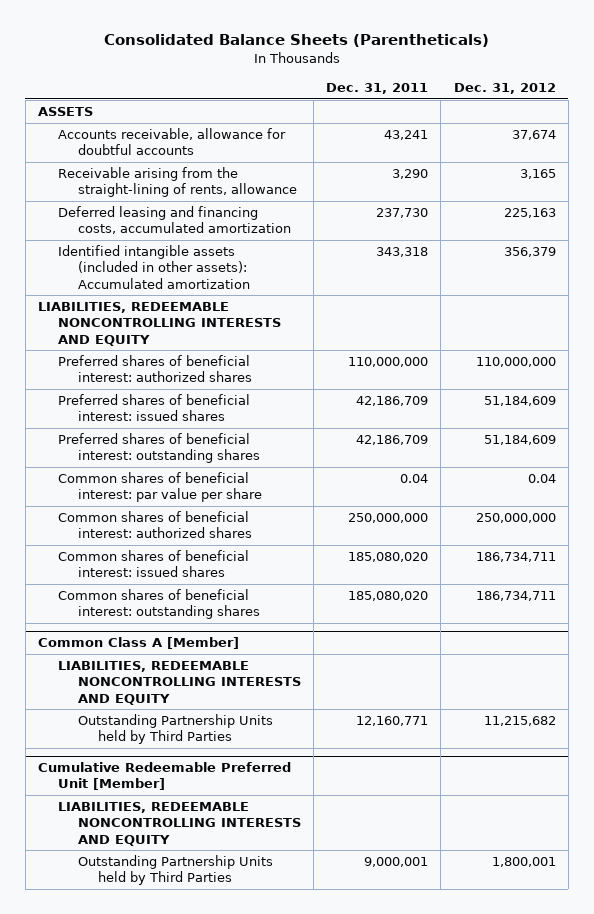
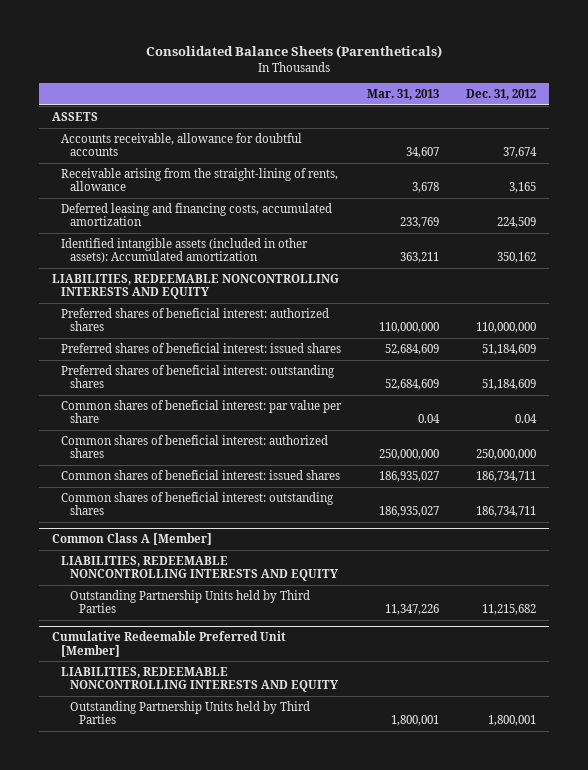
- | Dec. 31, 2011 | Dec. 31, 2012
+ | Mar. 31, 2013 | Dec. 31, 2012
- Deferred leasing and financing costs, accumulated amortization | 237,730 | 225,163
- Identified intangible assets (included in other assets): Accumulated amortization | 343,318 | 356,379
+ Deferred leasing and financing costs, accumulated amortization | 233,769 | 224,509
+ Identified intangible assets (included in other assets): Accumulated amortization | 363,211 | 350,162

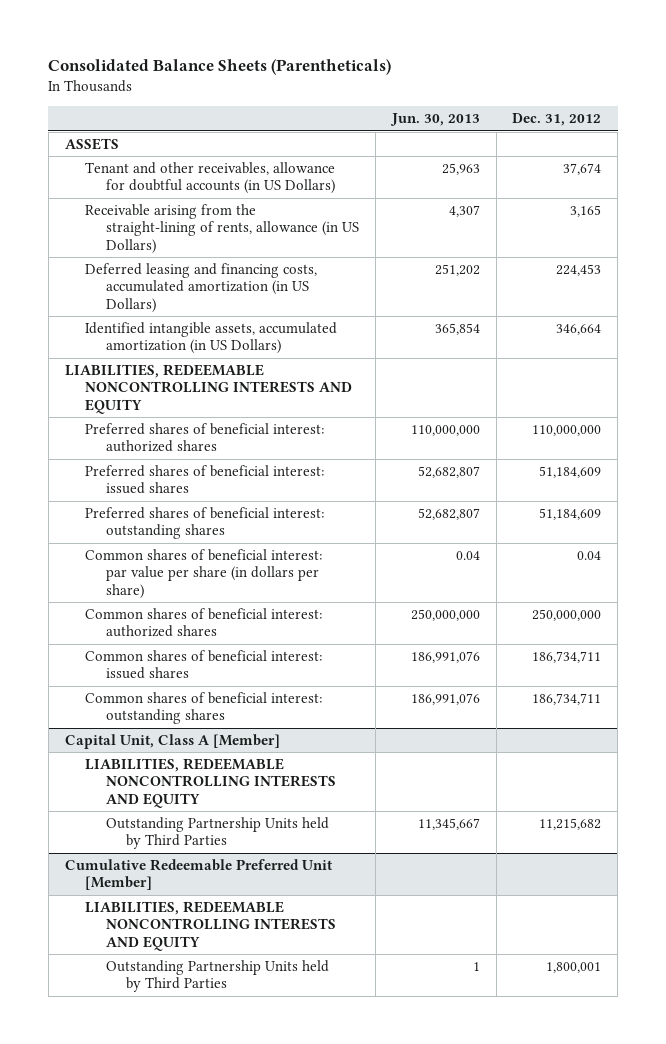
- | Mar. 31, 2013 | Dec. 31, 2012
+ | Jun. 30, 2013 | Dec. 31, 2012
- Accounts receivable, allowance for doubtful accounts | 34,607 | 37,674
- Receivable arising from the straight-lining of rents, allowance | 3,678 | 3,165
- Deferred leasing and financing costs, accumulated amortization | 233,769 | 224,509
- Identified intangible assets (included in other assets): Accumulated amortization | 363,211 | 350,162
+ Tenant and other receivables, allowance for doubtful accounts (in US Dollars) | 25,963 | 37,674
+ Receivable arising from the straight-lining of rents, allowance (in US Dollars) | 4,307 | 3,165
+ Deferred leasing and financing costs, accumulated amortization (in US Dollars) | 251,202 | 224,453
+ Identified intangible assets, accumulated amortization (in US Dollars) | 365,854 | 346,664
- Common shares of beneficial interest: par value per share | 0.04 | 0.04
+ Common shares of beneficial interest: par value per share (in dollars per share) | 0.04 | 0.04
- Common Class A [Member]
+ Capital Unit, Class A [Member]

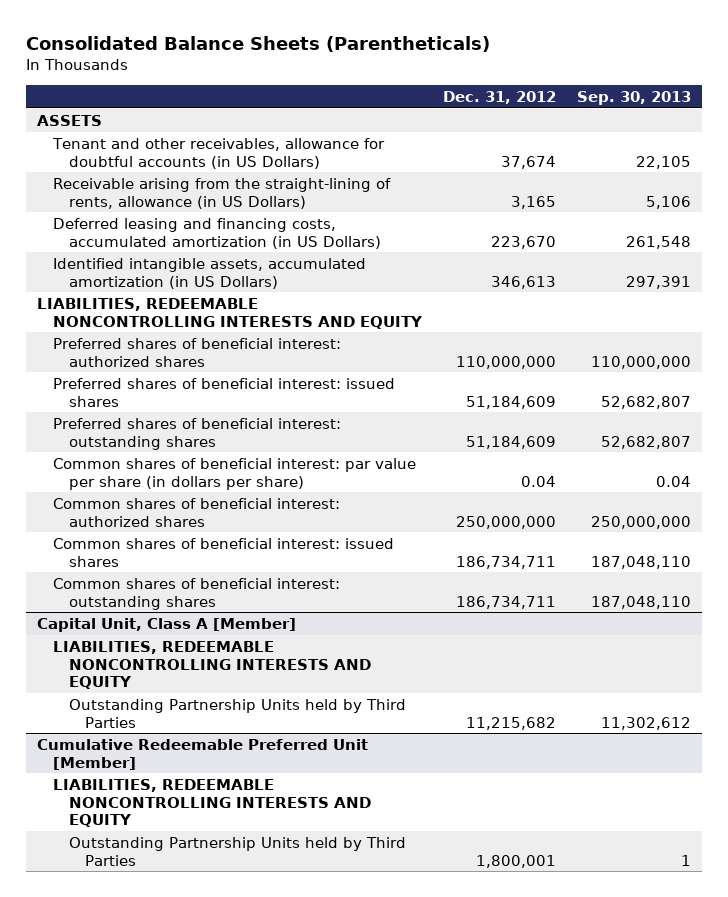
- | Jun. 30, 2013 | Dec. 31, 2012
+ | Dec. 31, 2012 | Sep. 30, 2013
- Deferred leasing and financing costs, accumulated amortization (in US Dollars) | 251,202 | 224,453
- Identified intangible assets, accumulated amortization (in US Dollars) | 365,854 | 346,664
+ Deferred leasing and financing costs, accumulated amortization (in US Dollars) | 223,670 | 261,548
+ Identified intangible assets, accumulated amortization (in US Dollars) | 346,613 | 297,391

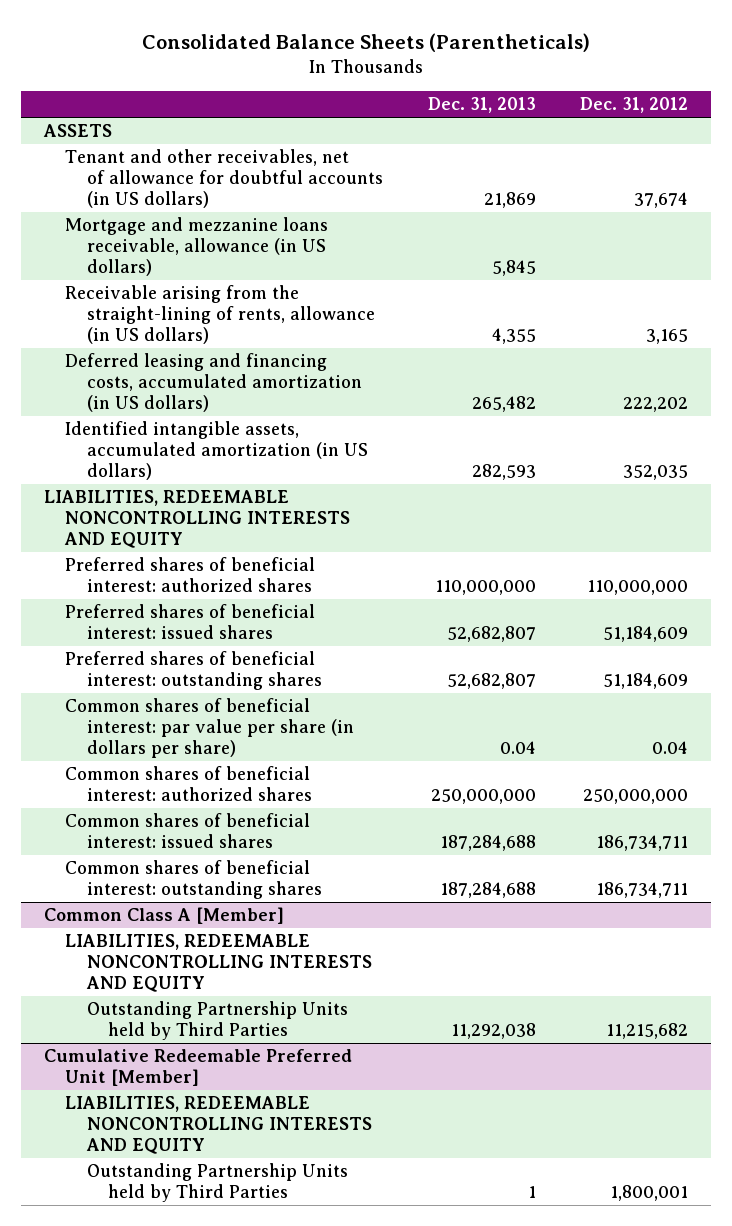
- | Dec. 31, 2012 | Sep. 30, 2013
+ | Dec. 31, 2013 | Dec. 31, 2012
- Tenant and other receivables, allowance for doubtful accounts (in US Dollars) | 37,674 | 22,105
- Receivable arising from the straight-lining of rents, allowance (in US Dollars) | 3,165 | 5,106
- Deferred leasing and financing costs, accumulated amortization (in US Dollars) | 223,670 | 261,548
- Identified intangible assets, accumulated amortization (in US Dollars) | 346,613 | 297,391
+ Tenant and other receivables, net of allowance for doubtful accounts (in US dollars) | 21,869 | 37,674
+ Mortgage and mezzanine loans receivable, allowance (in US dollars) | 5,845 |
+ Receivable arising from the straight-lining of rents, allowance (in US dollars) | 4,355 | 3,165
+ Deferred leasing and financing costs, accumulated amortization (in US dollars) | 265,482 | 222,202
+ Identified intangible assets, accumulated amortization (in US dollars) | 282,593 | 352,035
- Capital Unit, Class A [Member]
+ Common Class A [Member]

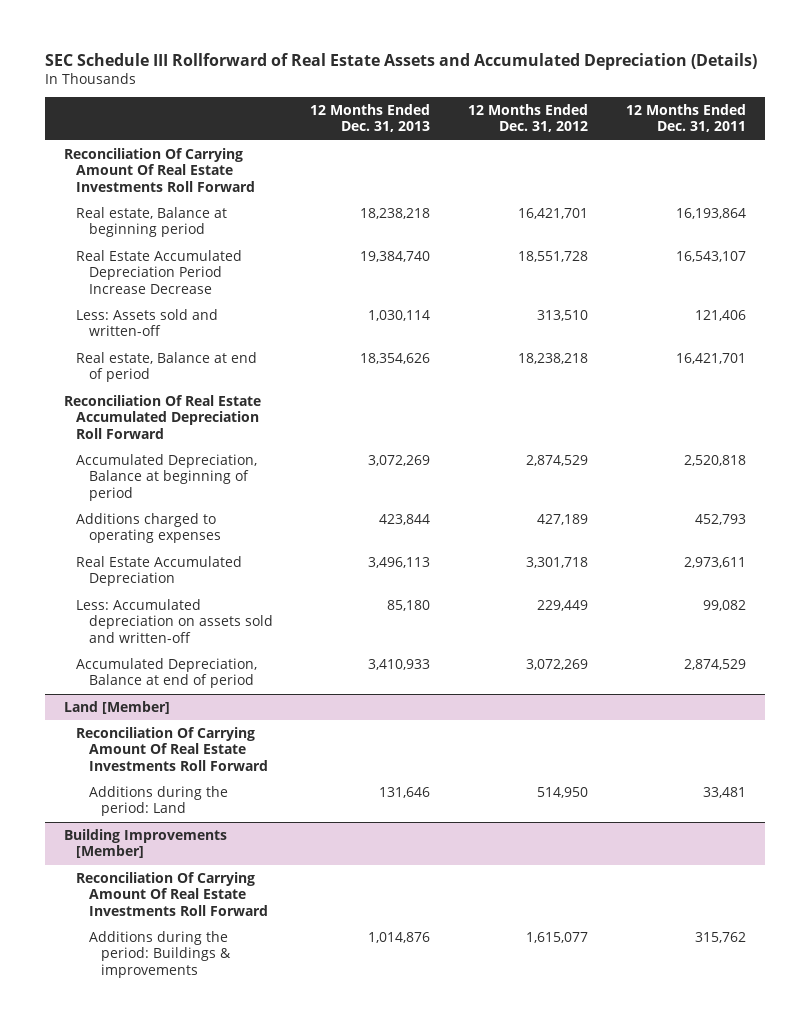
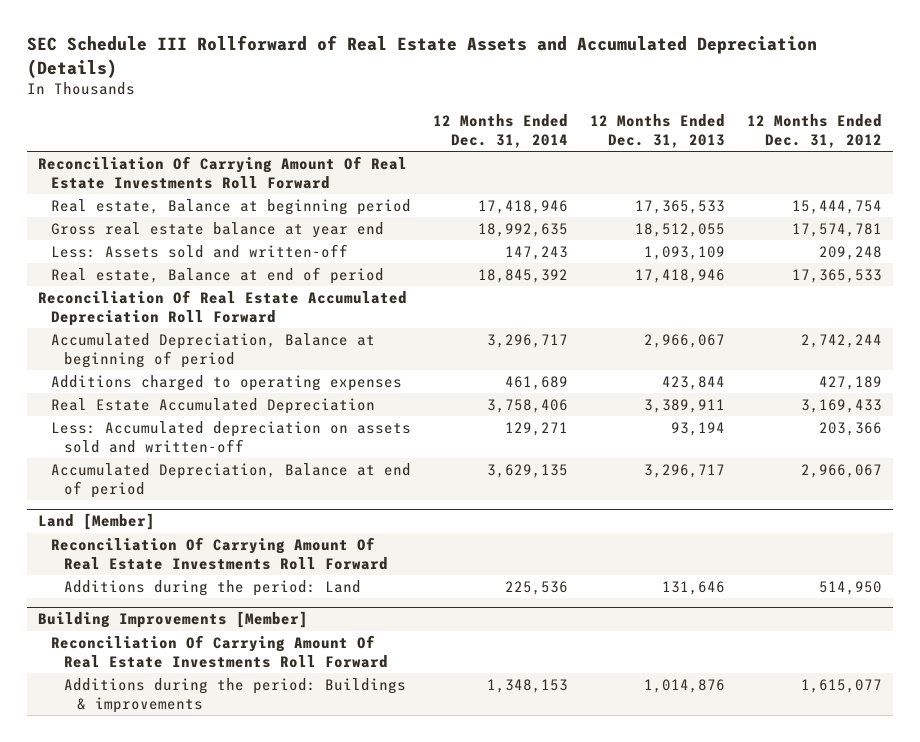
- | 12 Months Ended Dec. 31, 2013 | 12 Months Ended Dec. 31, 2012 | 12 Months Ended Dec. 31, 2011
+ | 12 Months Ended Dec. 31, 2014 | 12 Months Ended Dec. 31, 2013 | 12 Months Ended Dec. 31, 2012
- Real estate, Balance at beginning period | 18,238,218 | 16,421,701 | 16,193,864
- Real Estate Accumulated Depreciation Period Increase Decrease | 19,384,740 | 18,551,728 | 16,543,107
- Less: Assets sold and written-off | 1,030,114 | 313,510 | 121,406
- Real estate, Balance at end of period | 18,354,626 | 18,238,218 | 16,421,701
+ Real estate, Balance at beginning period | 17,418,946 | 17,365,533 | 15,444,754
+ Gross real estate balance at year end | 18,992,635 | 18,512,055 | 17,574,781
+ Less: Assets sold and written-off | 147,243 | 1,093,109 | 209,248
+ Real estate, Balance at end of period | 18,845,392 | 17,418,946 | 17,365,533
- Accumulated Depreciation, Balance at beginning of period | 3,072,269 | 2,874,529 | 2,520,818
+ Accumulated Depreciation, Balance at beginning of period | 3,296,717 | 2,966,067 | 2,742,244
- Real Estate Accumulated Depreciation | 3,496,113 | 3,301,718 | 2,973,611
- Less: Accumulated depreciation on assets sold and written-off | 85,180 | 229,449 | 99,082
- Accumulated Depreciation, Balance at end of period | 3,410,933 | 3,072,269 | 2,874,529
+ Real Estate Accumulated Depreciation | 3,758,406 | 3,389,911 | 3,169,433
+ Less: Accumulated depreciation on assets sold and written-off | 129,271 | 93,194 | 203,366
+ Accumulated Depreciation, Balance at end of period | 3,629,135 | 3,296,717 | 2,966,067

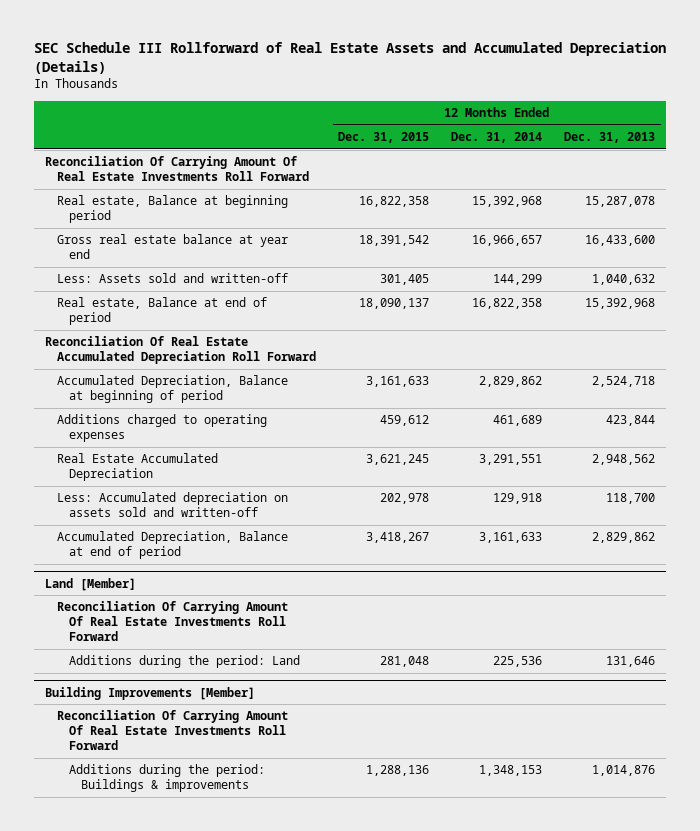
- | 12 Months Ended Dec. 31, 2014 | 12 Months Ended Dec. 31, 2013 | 12 Months Ended Dec. 31, 2012
+ | 12 Months Ended Dec. 31, 2015 | 12 Months Ended Dec. 31, 2014 | 12 Months Ended Dec. 31, 2013
- Real estate, Balance at beginning period | 17,418,946 | 17,365,533 | 15,444,754
- Gross real estate balance at year end | 18,992,635 | 18,512,055 | 17,574,781
- Less: Assets sold and written-off | 147,243 | 1,093,109 | 209,248
- Real estate, Balance at end of period | 18,845,392 | 17,418,946 | 17,365,533
+ Real estate, Balance at beginning period | 16,822,358 | 15,392,968 | 15,287,078
+ Gross real estate balance at year end | 18,391,542 | 16,966,657 | 16,433,600
+ Less: Assets sold and written-off | 301,405 | 144,299 | 1,040,632
+ Real estate, Balance at end of period | 18,090,137 | 16,822,358 | 15,392,968
- Accumulated Depreciation, Balance at beginning of period | 3,296,717 | 2,966,067 | 2,742,244
+ Accumulated Depreciation, Balance at beginning of period | 3,161,633 | 2,829,862 | 2,524,718
- Real Estate Accumulated Depreciation | 3,758,406 | 3,389,911 | 3,169,433
- Less: Accumulated depreciation on assets sold and written-off | 129,271 | 93,194 | 203,366
- Accumulated Depreciation, Balance at end of period | 3,629,135 | 3,296,717 | 2,966,067
+ Real Estate Accumulated Depreciation | 3,621,245 | 3,291,551 | 2,948,562
+ Less: Accumulated depreciation on assets sold and written-off | 202,978 | 129,918 | 118,700
+ Accumulated Depreciation, Balance at end of period | 3,418,267 | 3,161,633 | 2,829,862

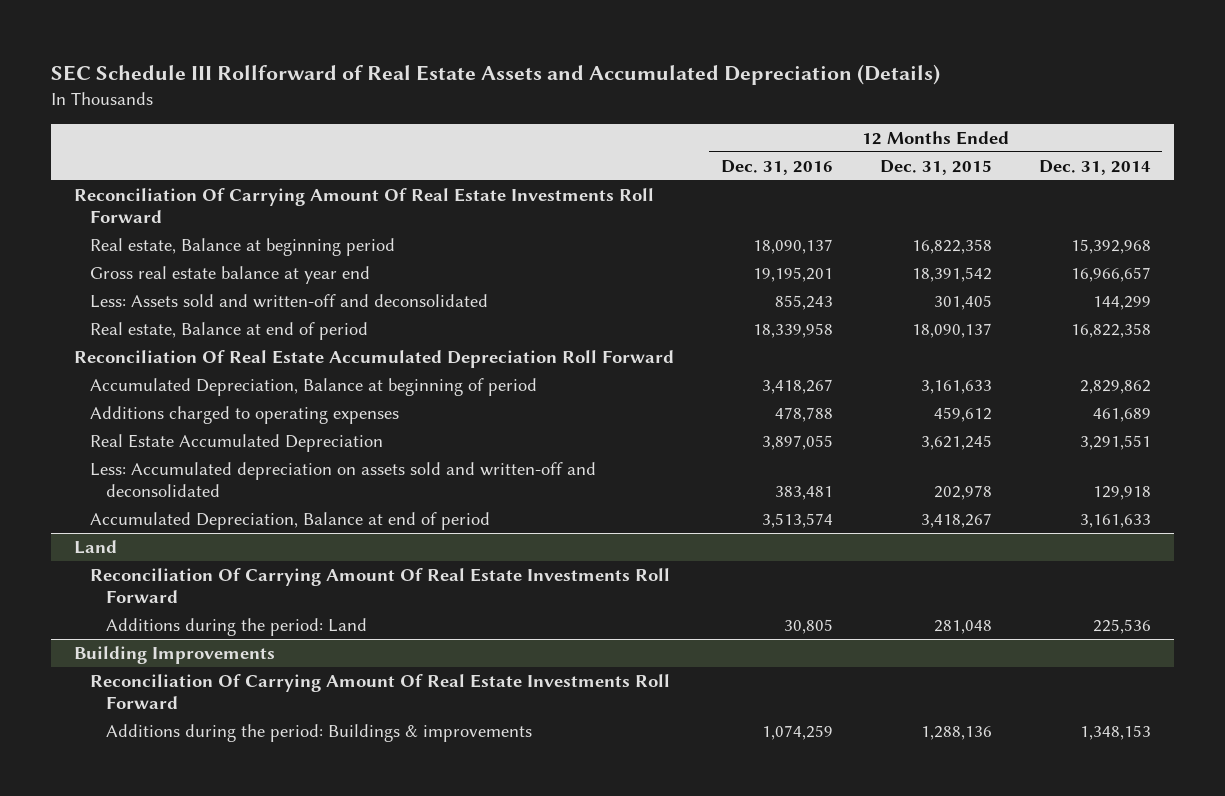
- | 12 Months Ended Dec. 31, 2015 | 12 Months Ended Dec. 31, 2014 | 12 Months Ended Dec. 31, 2013
+ | 12 Months Ended Dec. 31, 2016 | 12 Months Ended Dec. 31, 2015 | 12 Months Ended Dec. 31, 2014
- Less: Assets sold and written-off | 301,405 | 144,299 | 1,040,632
+ Less: Assets sold and written-off and deconsolidated | 855,243 | 301,405 | 144,299
- Less: Accumulated depreciation on assets sold and written-off | 202,978 | 129,918 | 118,700
+ Less: Accumulated depreciation on assets sold and written-off and deconsolidated | 383,481 | 202,978 | 129,918
- Land [Member]
+ Land
- Building Improvements [Member]
+ Building Improvements

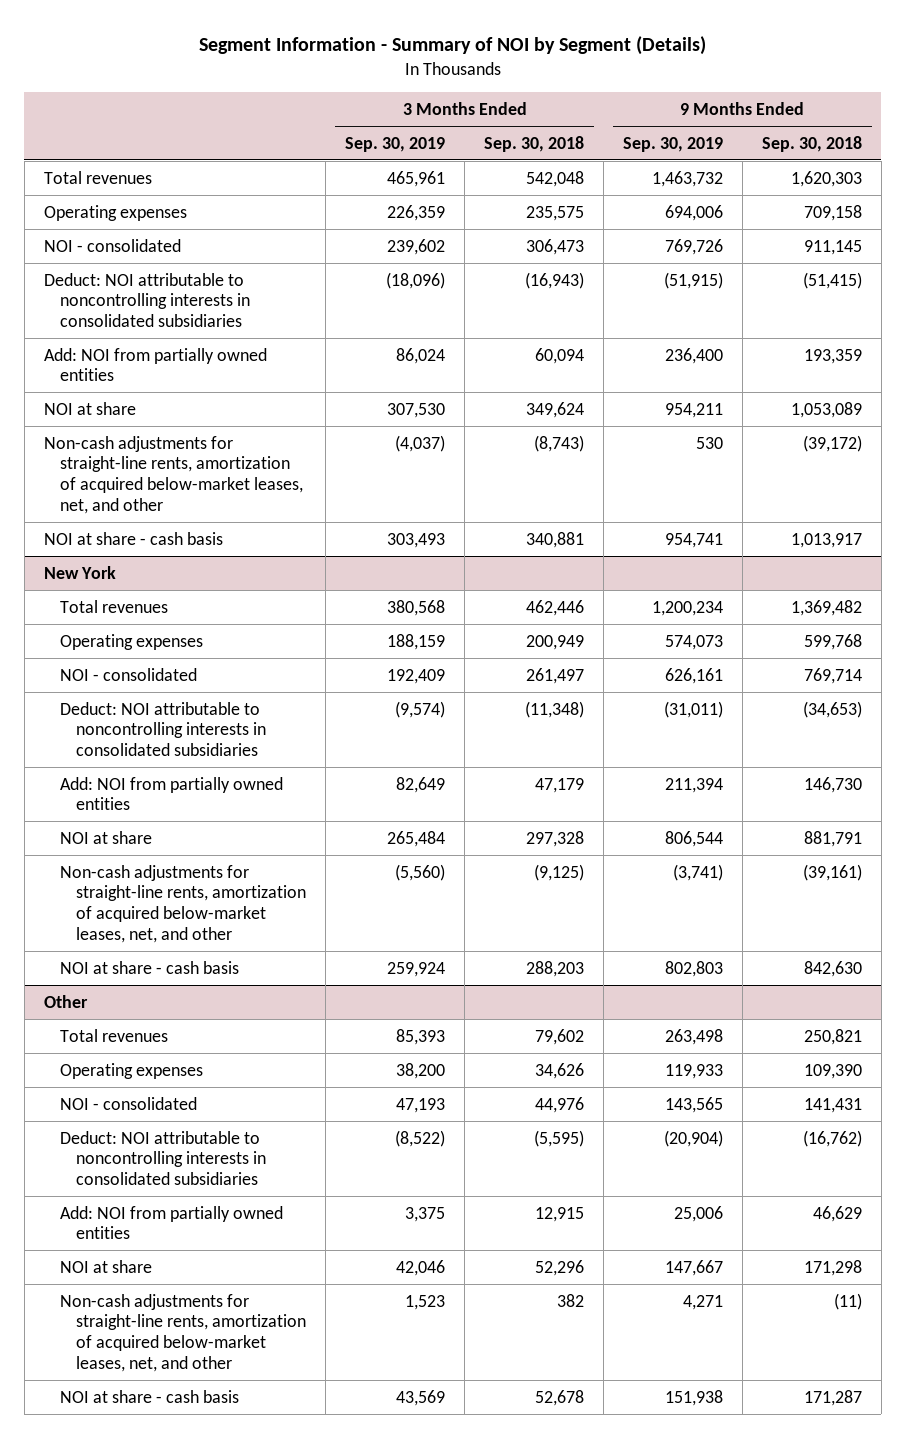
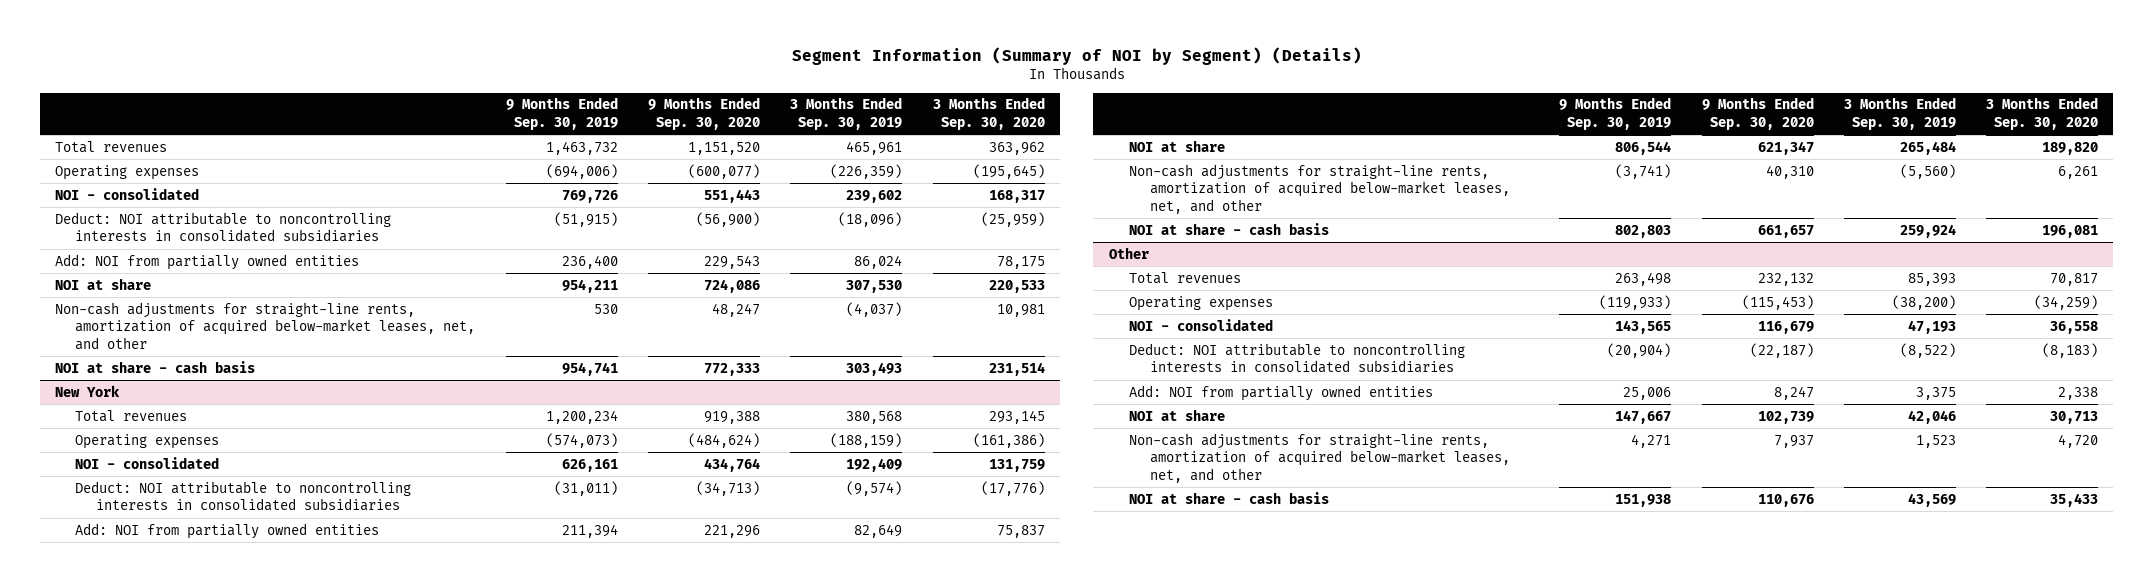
- Segment Information - Summary of NOI by Segment (Details)
+ Segment Information (Summary of NOI by Segment) (Details)
- | 3 Months Ended Sep. 30, 2019 | 3 Months Ended Sep. 30, 2018 | 9 Months Ended Sep. 30, 2019 | 9 Months Ended Sep. 30, 2018
+ | 9 Months Ended Sep. 30, 2019 | 9 Months Ended Sep. 30, 2020 | 3 Months Ended Sep. 30, 2019 | 3 Months Ended Sep. 30, 2020
- Operating expenses | 226,359 | 235,575 | 694,006 | 709,158
+ Operating expenses | (694,006) | (600,077) | (226,359) | (195,645)
@ New York
- Operating expenses | 188,159 | 200,949 | 574,073 | 599,768
+ Operating expenses | (574,073) | (484,624) | (188,159) | (161,386)
@ Other
- Operating expenses | 38,200 | 34,626 | 119,933 | 109,390
+ Operating expenses | (119,933) | (115,453) | (38,200) | (34,259)

